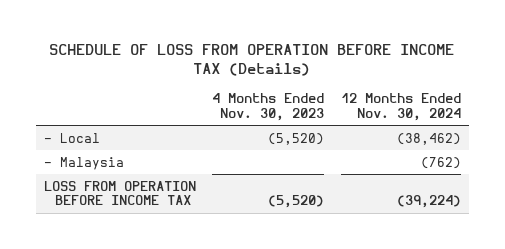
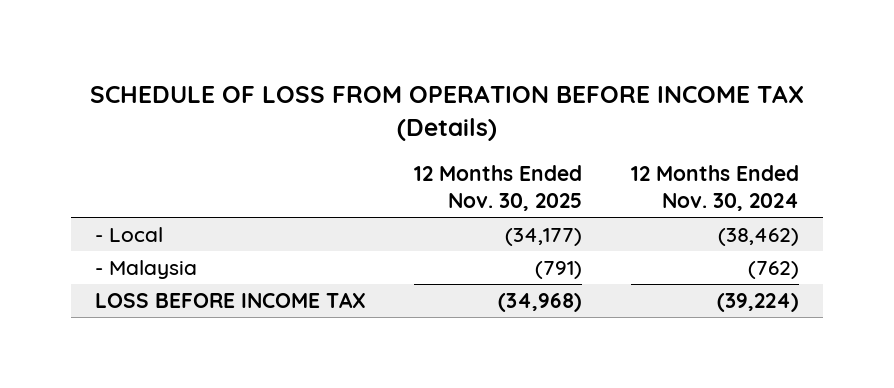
- | 4 Months Ended Nov. 30, 2023 | 12 Months Ended Nov. 30, 2024
+ | 12 Months Ended Nov. 30, 2025 | 12 Months Ended Nov. 30, 2024
- LOSS FROM OPERATION BEFORE INCOME TAX | (5,520) | (39,224)
+ LOSS BEFORE INCOME TAX | (34,968) | (39,224)

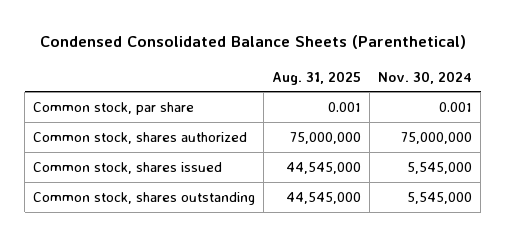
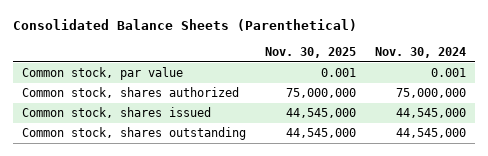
- Condensed Consolidated Balance Sheets (Parenthetical)
+ Consolidated Balance Sheets (Parenthetical)
- | Aug. 31, 2025 | Nov. 30, 2024
+ | Nov. 30, 2025 | Nov. 30, 2024
- Common stock, par share | 0.001 | 0.001
+ Common stock, par value | 0.001 | 0.001
- Common stock, shares issued | 44,545,000 | 5,545,000
- Common stock, shares outstanding | 44,545,000 | 5,545,000
+ Common stock, shares issued | 44,545,000 | 44,545,000
+ Common stock, shares outstanding | 44,545,000 | 44,545,000

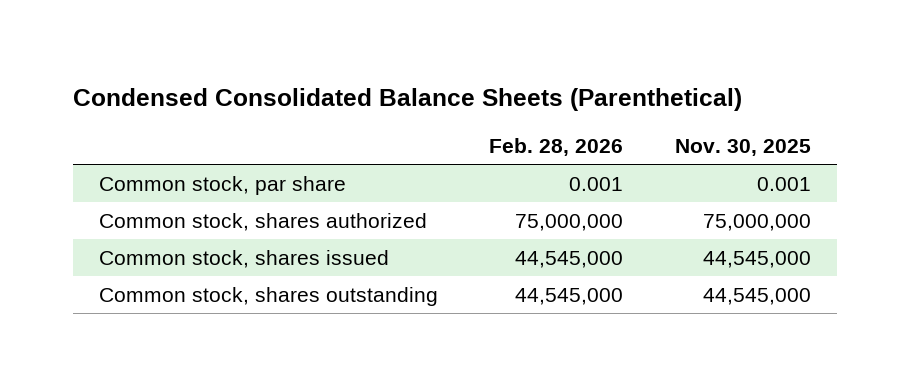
- Consolidated Balance Sheets (Parenthetical)
+ Condensed Consolidated Balance Sheets (Parenthetical)
- | Nov. 30, 2025 | Nov. 30, 2024
+ | Feb. 28, 2026 | Nov. 30, 2025
- Common stock, par value | 0.001 | 0.001
+ Common stock, par share | 0.001 | 0.001

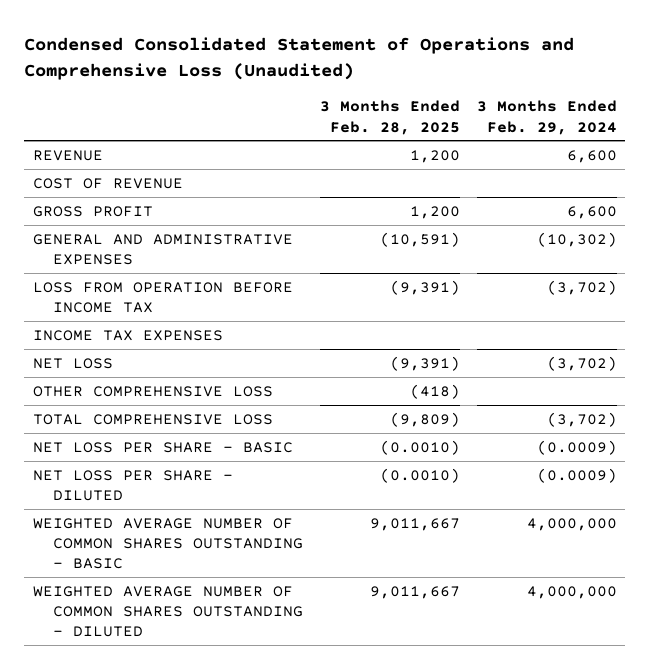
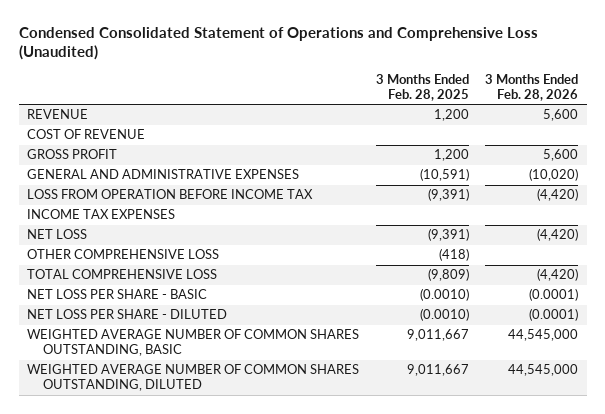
- | 3 Months Ended Feb. 28, 2025 | 3 Months Ended Feb. 29, 2024
+ | 3 Months Ended Feb. 28, 2025 | 3 Months Ended Feb. 28, 2026
- WEIGHTED AVERAGE NUMBER OF COMMON SHARES OUTSTANDING - BASIC | 9,011,667 | 4,000,000
- WEIGHTED AVERAGE NUMBER OF COMMON SHARES OUTSTANDING - DILUTED | 9,011,667 | 4,000,000
+ WEIGHTED AVERAGE NUMBER OF COMMON SHARES OUTSTANDING, BASIC | 9,011,667 | 44,545,000
+ WEIGHTED AVERAGE NUMBER OF COMMON SHARES OUTSTANDING, DILUTED | 9,011,667 | 44,545,000

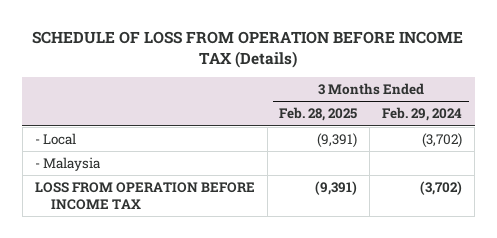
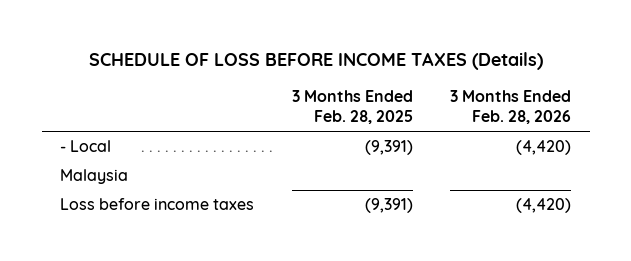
- SCHEDULE OF LOSS FROM OPERATION BEFORE INCOME TAX (Details)
+ SCHEDULE OF LOSS BEFORE INCOME TAXES (Details)
- | 3 Months Ended Feb. 28, 2025 | 3 Months Ended Feb. 29, 2024
+ | 3 Months Ended Feb. 28, 2025 | 3 Months Ended Feb. 28, 2026
- - Malaysia
- LOSS FROM OPERATION BEFORE INCOME TAX | (9,391) | (3,702)
+ Malaysia
+ Loss before income taxes | (9,391) | (4,420)

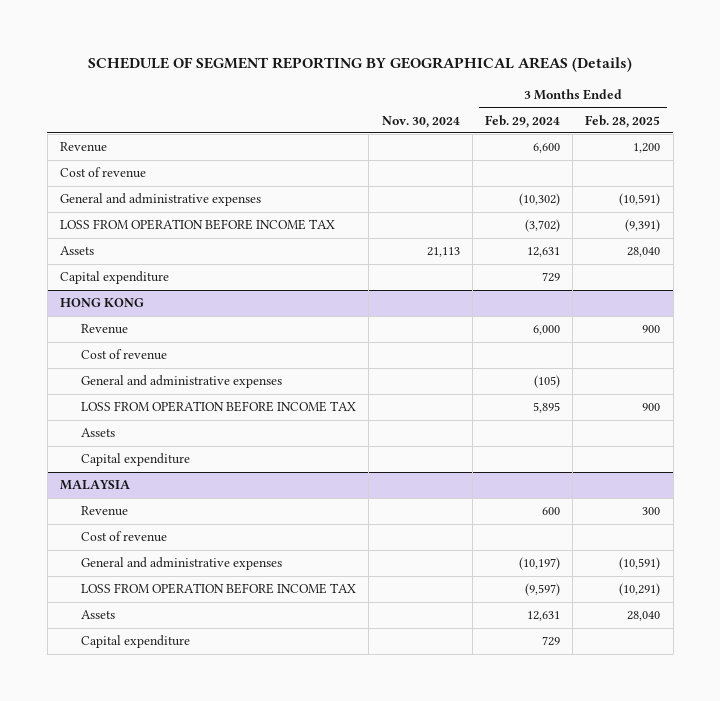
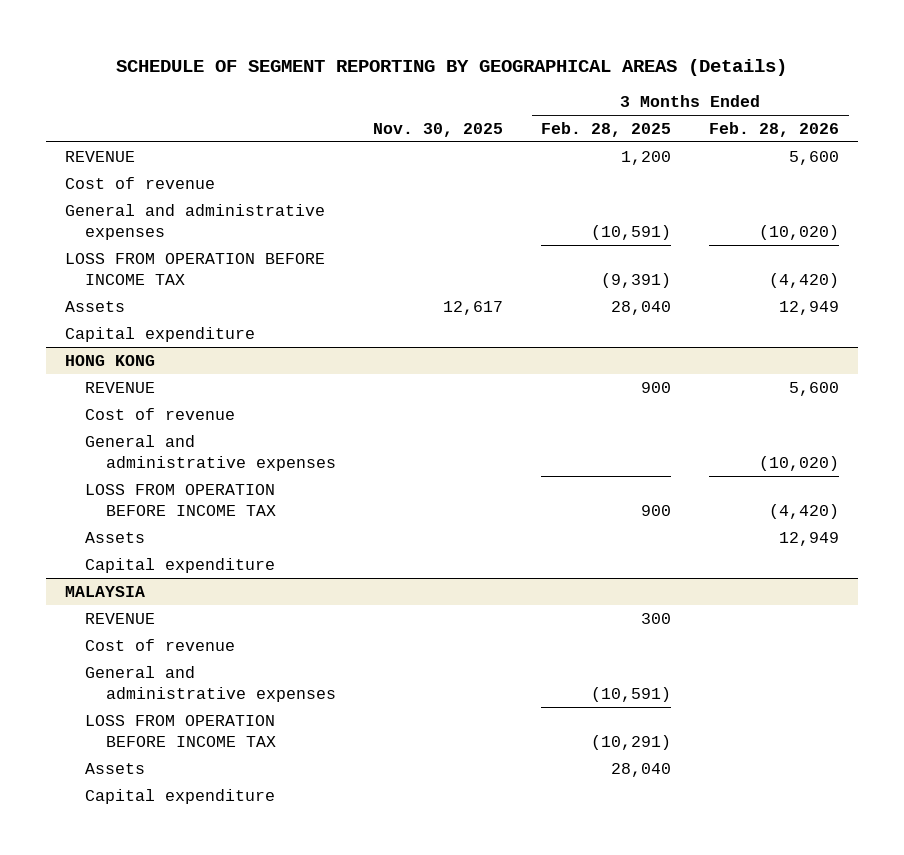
- | Nov. 30, 2024 | 3 Months Ended Feb. 29, 2024 | 3 Months Ended Feb. 28, 2025
+ | Nov. 30, 2025 | 3 Months Ended Feb. 28, 2025 | 3 Months Ended Feb. 28, 2026
- Revenue | | 6,600 | 1,200
+ REVENUE | | 1,200 | 5,600
@ HONG KONG
- Revenue | | 6,000 | 900
+ REVENUE | | 900 | 5,600
@ MALAYSIA
- Revenue | | 600 | 300
+ REVENUE | | 300 |

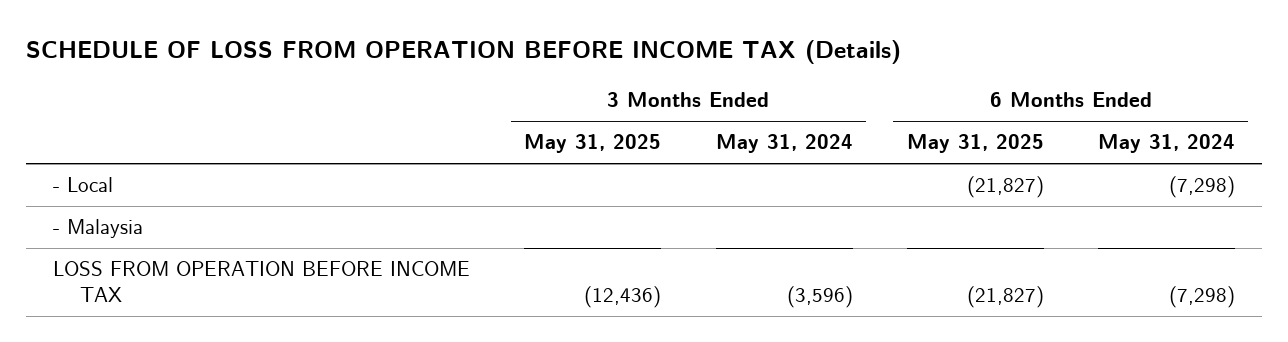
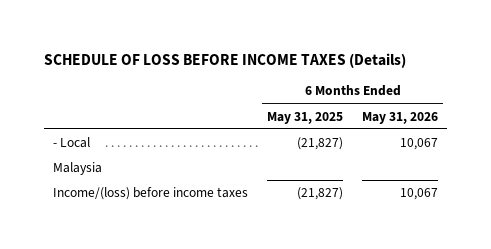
- SCHEDULE OF LOSS FROM OPERATION BEFORE INCOME TAX (Details)
+ SCHEDULE OF LOSS BEFORE INCOME TAXES (Details)
- | 3 Months Ended May 31, 2025 | 3 Months Ended May 31, 2024 | 6 Months Ended May 31, 2025 | 6 Months Ended May 31, 2024
+ | 6 Months Ended May 31, 2025 | 6 Months Ended May 31, 2026
- - Malaysia
- LOSS FROM OPERATION BEFORE INCOME TAX | (12,436) | (3,596) | (21,827) | (7,298)
+ Malaysia
+ Income/(loss) before income taxes | (21,827) | 10,067

